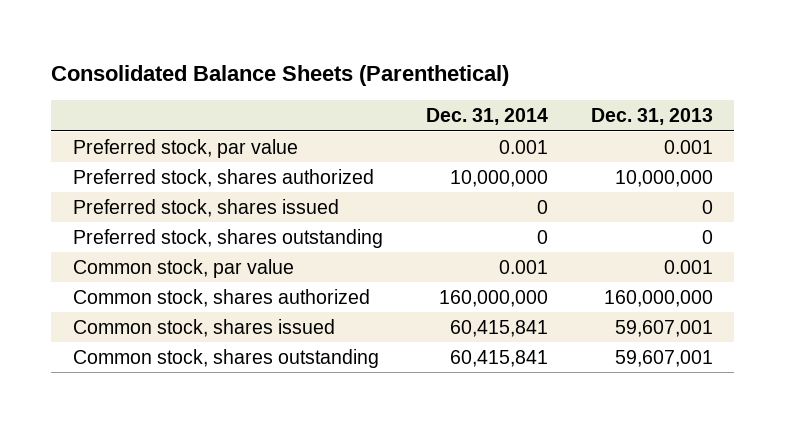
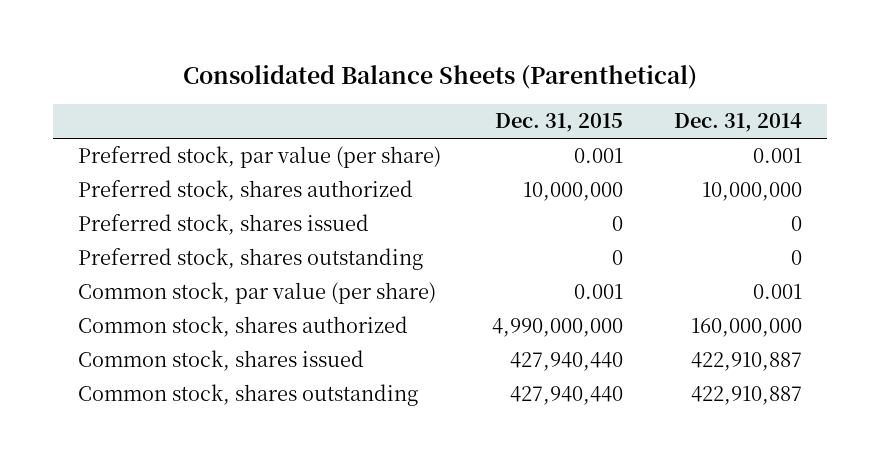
- | Dec. 31, 2014 | Dec. 31, 2013
+ | Dec. 31, 2015 | Dec. 31, 2014
- Preferred stock, par value | 0.001 | 0.001
+ Preferred stock, par value (per share) | 0.001 | 0.001
- Common stock, par value | 0.001 | 0.001
+ Common stock, par value (per share) | 0.001 | 0.001
- Common stock, shares issued | 60,415,841 | 59,607,001
- Common stock, shares outstanding | 60,415,841 | 59,607,001
+ Common stock, shares issued | 427,940,440 | 422,910,887
+ Common stock, shares outstanding | 427,940,440 | 422,910,887

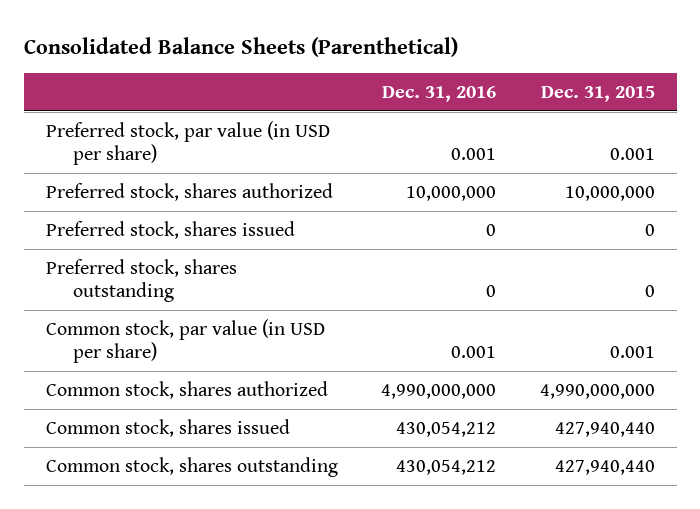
- | Dec. 31, 2015 | Dec. 31, 2014
+ | Dec. 31, 2016 | Dec. 31, 2015
- Preferred stock, par value (per share) | 0.001 | 0.001
+ Preferred stock, par value (in USD per share) | 0.001 | 0.001
- Common stock, par value (per share) | 0.001 | 0.001
+ Common stock, par value (in USD per share) | 0.001 | 0.001

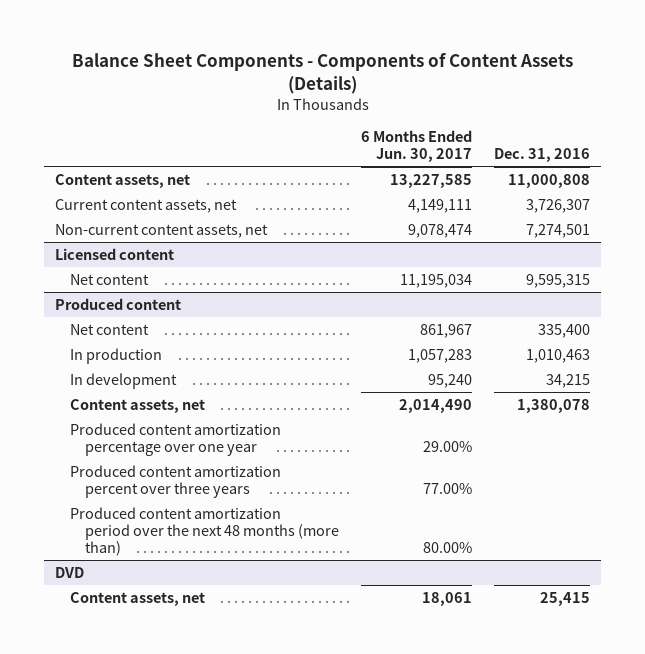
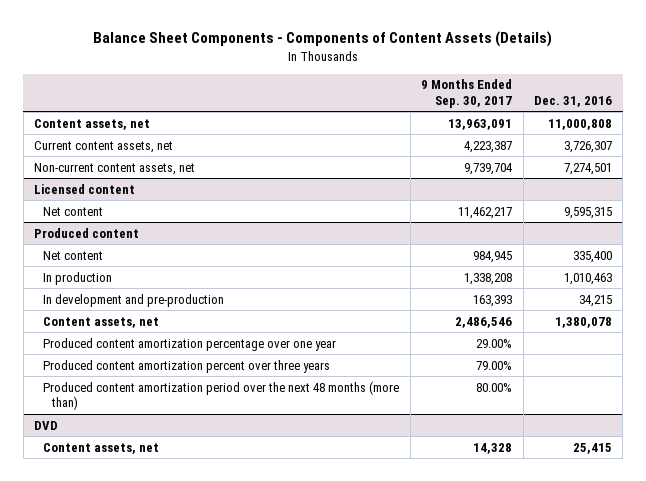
- | 6 Months Ended Jun. 30, 2017 | Dec. 31, 2016
+ | 9 Months Ended Sep. 30, 2017 | Dec. 31, 2016
@ Produced content
- In development | 95,240 | 34,215
+ In development and pre-production | 163,393 | 34,215

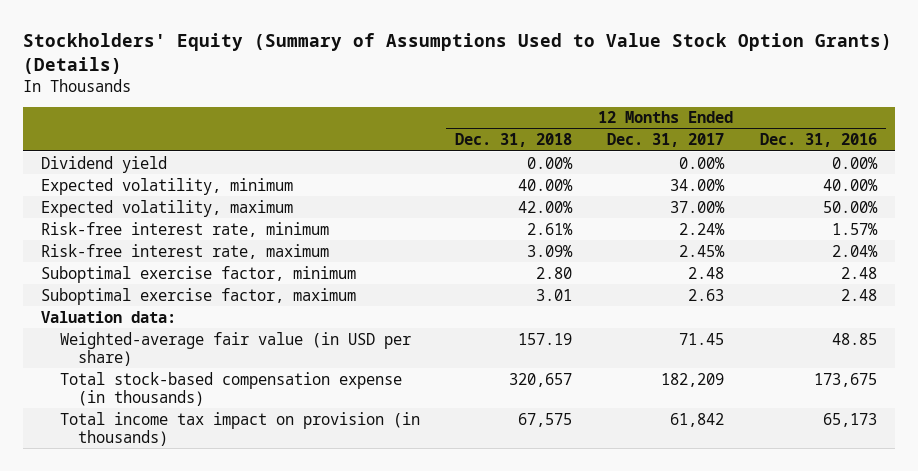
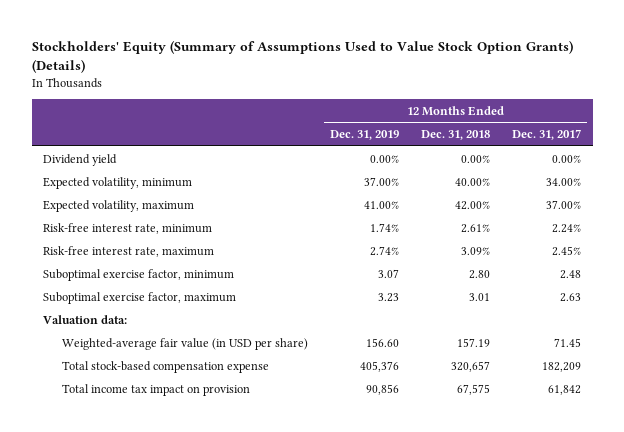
- | 12 Months Ended Dec. 31, 2018 | 12 Months Ended Dec. 31, 2017 | 12 Months Ended Dec. 31, 2016
+ | 12 Months Ended Dec. 31, 2019 | 12 Months Ended Dec. 31, 2018 | 12 Months Ended Dec. 31, 2017
- Total stock-based compensation expense (in thousands) | 320,657 | 182,209 | 173,675
- Total income tax impact on provision (in thousands) | 67,575 | 61,842 | 65,173
+ Total stock-based compensation expense | 405,376 | 320,657 | 182,209
+ Total income tax impact on provision | 90,856 | 67,575 | 61,842

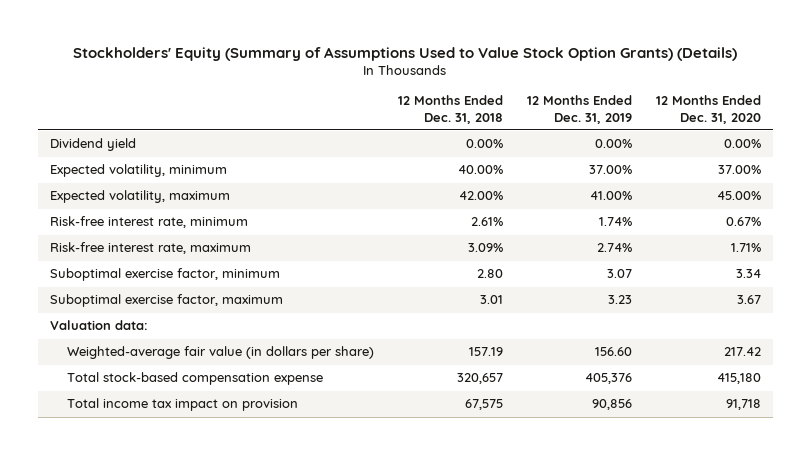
- | 12 Months Ended Dec. 31, 2019 | 12 Months Ended Dec. 31, 2018 | 12 Months Ended Dec. 31, 2017
+ | 12 Months Ended Dec. 31, 2018 | 12 Months Ended Dec. 31, 2019 | 12 Months Ended Dec. 31, 2020
- Weighted-average fair value (in USD per share) | 156.60 | 157.19 | 71.45
+ Weighted-average fair value (in dollars per share) | 157.19 | 156.60 | 217.42

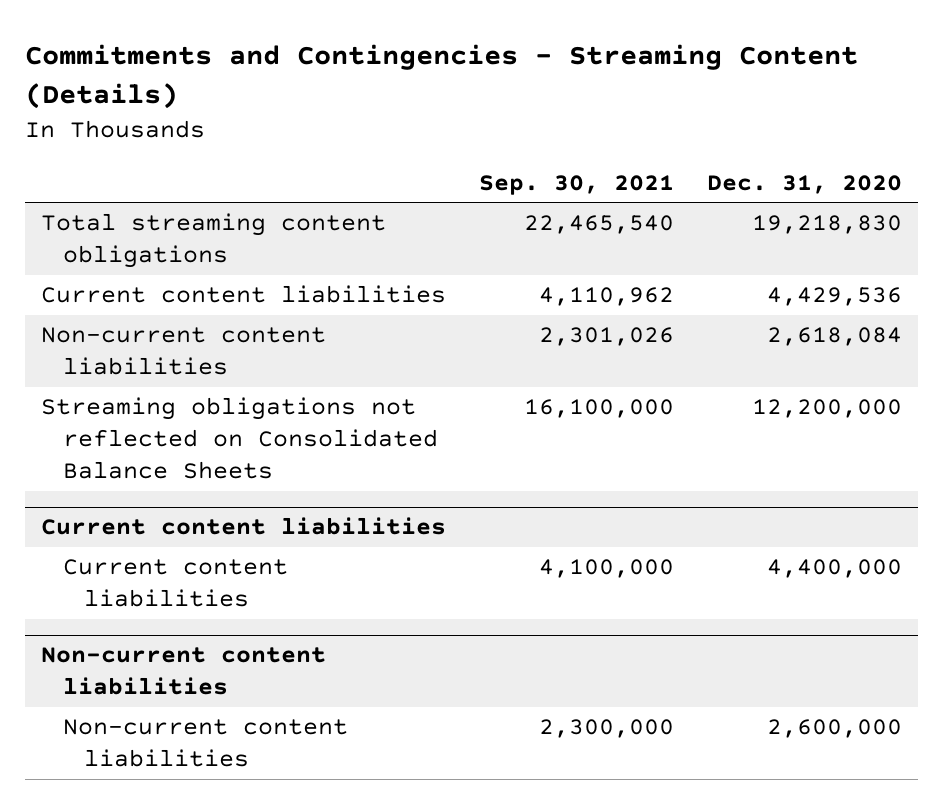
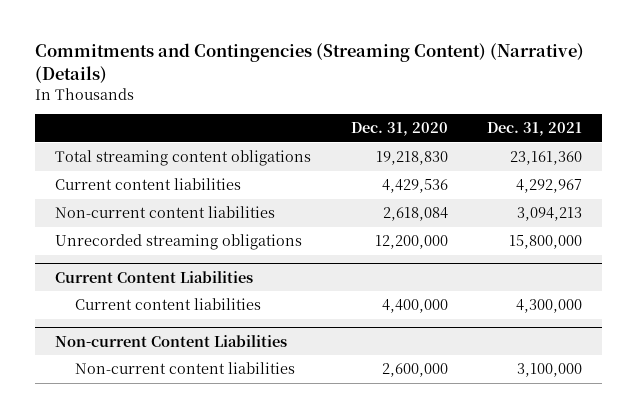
- Commitments and Contingencies - Streaming Content (Details)
+ Commitments and Contingencies (Streaming Content) (Narrative) (Details)
- | Sep. 30, 2021 | Dec. 31, 2020
+ | Dec. 31, 2020 | Dec. 31, 2021
- Streaming obligations not reflected on Consolidated Balance Sheets | 16,100,000 | 12,200,000
- Current content liabilities
+ Unrecorded streaming obligations | 12,200,000 | 15,800,000
+ Current Content Liabilities
- Non-current content liabilities
+ Non-current Content Liabilities

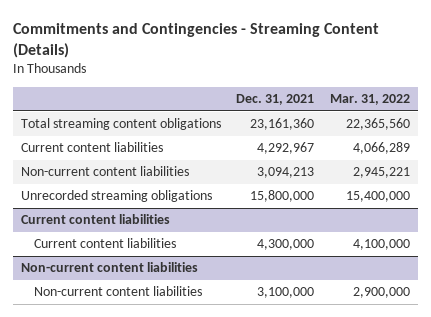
- Commitments and Contingencies (Streaming Content) (Narrative) (Details)
+ Commitments and Contingencies - Streaming Content (Details)
- | Dec. 31, 2020 | Dec. 31, 2021
+ | Dec. 31, 2021 | Mar. 31, 2022
- Current Content Liabilities
+ Current content liabilities
- Non-current Content Liabilities
+ Non-current content liabilities

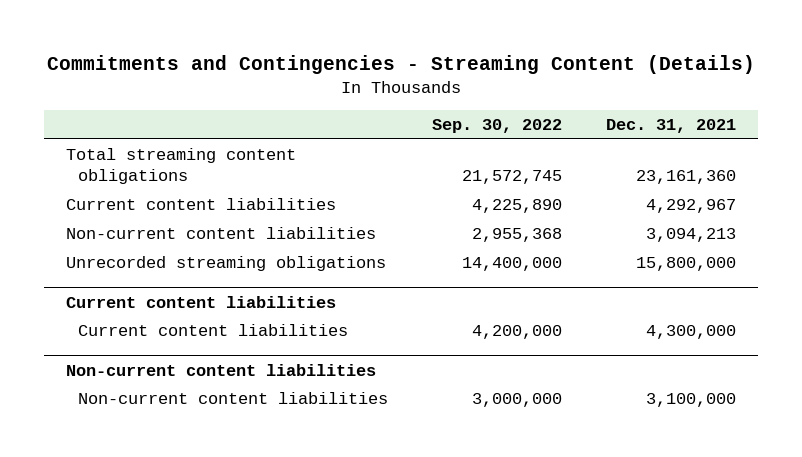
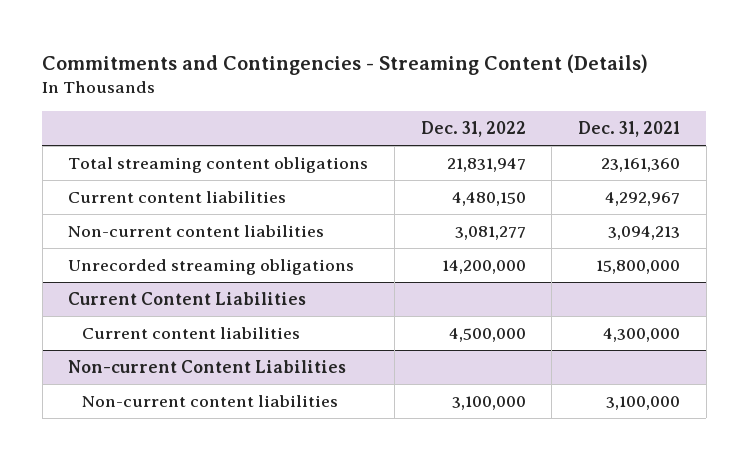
- | Sep. 30, 2022 | Dec. 31, 2021
+ | Dec. 31, 2022 | Dec. 31, 2021
- Current content liabilities
+ Current Content Liabilities
- Non-current content liabilities
+ Non-current Content Liabilities

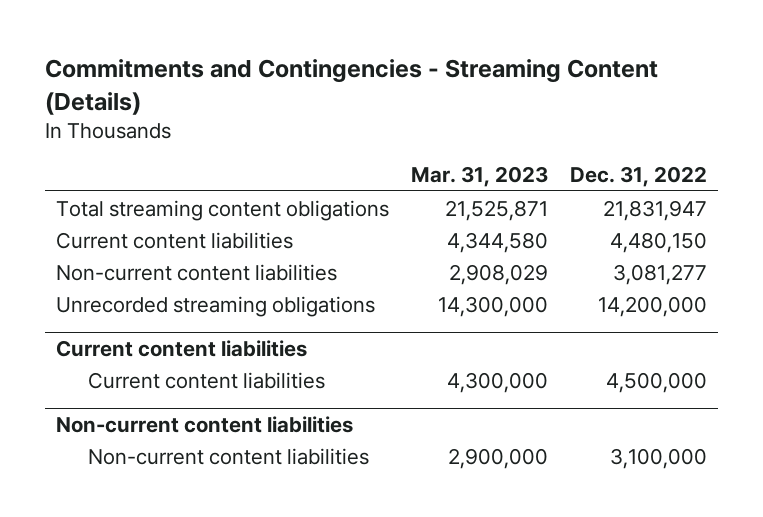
- | Dec. 31, 2022 | Dec. 31, 2021
+ | Mar. 31, 2023 | Dec. 31, 2022
- Current Content Liabilities
+ Current content liabilities
- Non-current Content Liabilities
+ Non-current content liabilities

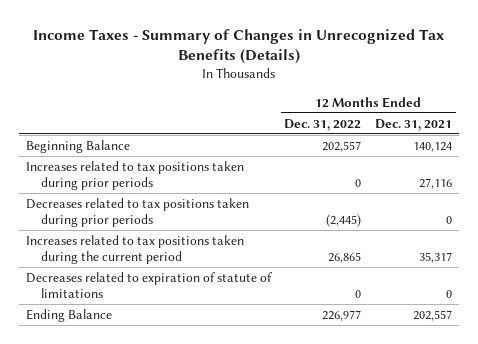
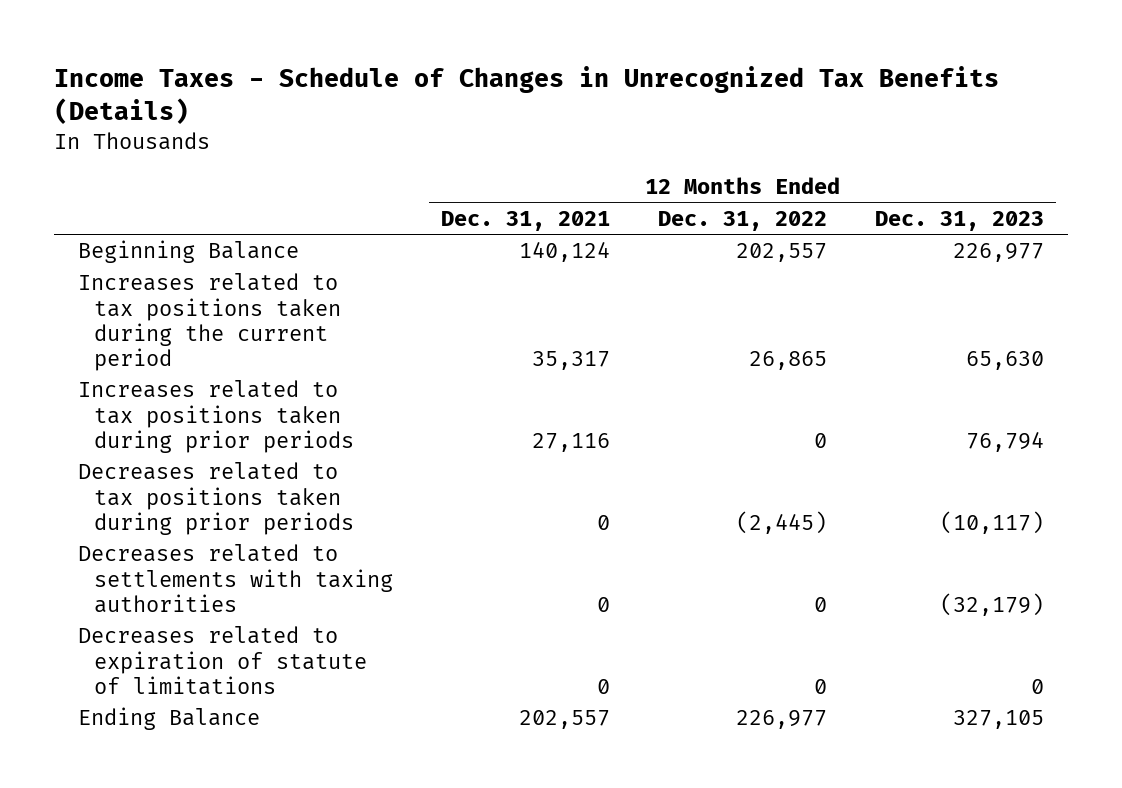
- Income Taxes - Summary of Changes in Unrecognized Tax Benefits (Details)
+ Income Taxes - Schedule of Changes in Unrecognized Tax Benefits (Details)
- | 12 Months Ended Dec. 31, 2022 | 12 Months Ended Dec. 31, 2021
+ | 12 Months Ended Dec. 31, 2021 | 12 Months Ended Dec. 31, 2022 | 12 Months Ended Dec. 31, 2023
moved up: Increases related to tax positions taken during the current period | 35,317 | 26,865 | 65,630
+ Decreases related to settlements with taxing authorities | 0 | 0 | (32,179)

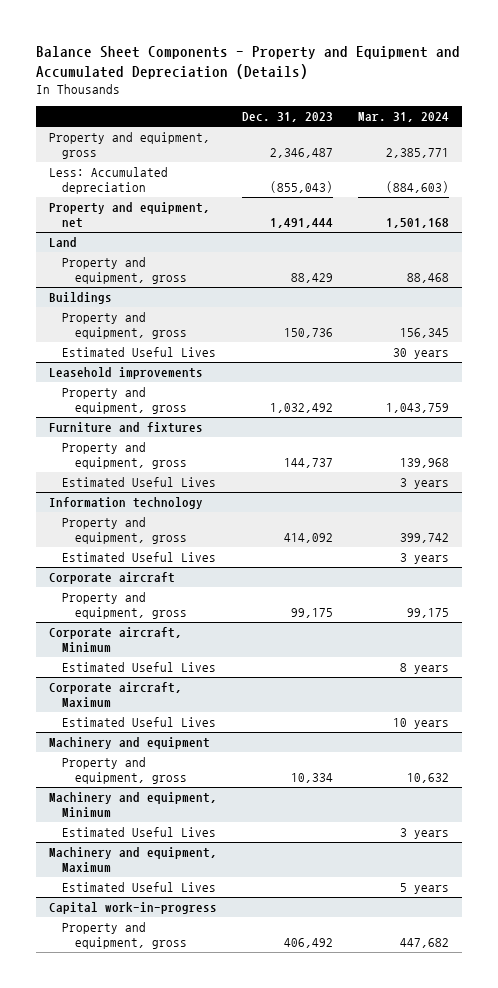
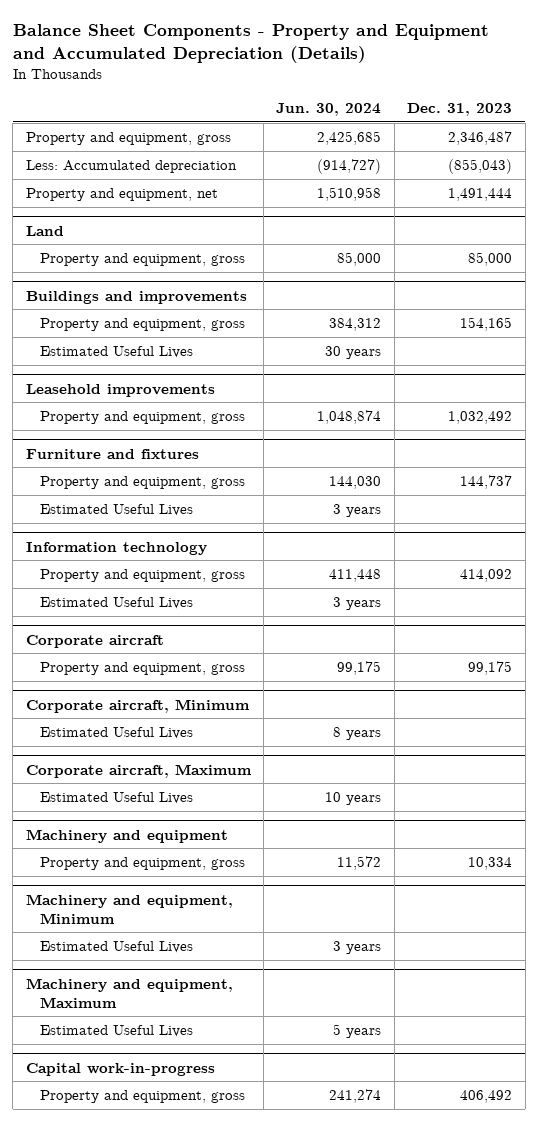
- | Dec. 31, 2023 | Mar. 31, 2024
+ | Jun. 30, 2024 | Dec. 31, 2023
@ Land
- Property and equipment, gross | 88,429 | 88,468
- Buildings
- Property and equipment, gross | 150,736 | 156,345
@ Land
+ Property and equipment, gross | 85,000 | 85,000
+ Buildings and improvements
+ Property and equipment, gross | 384,312 | 154,165

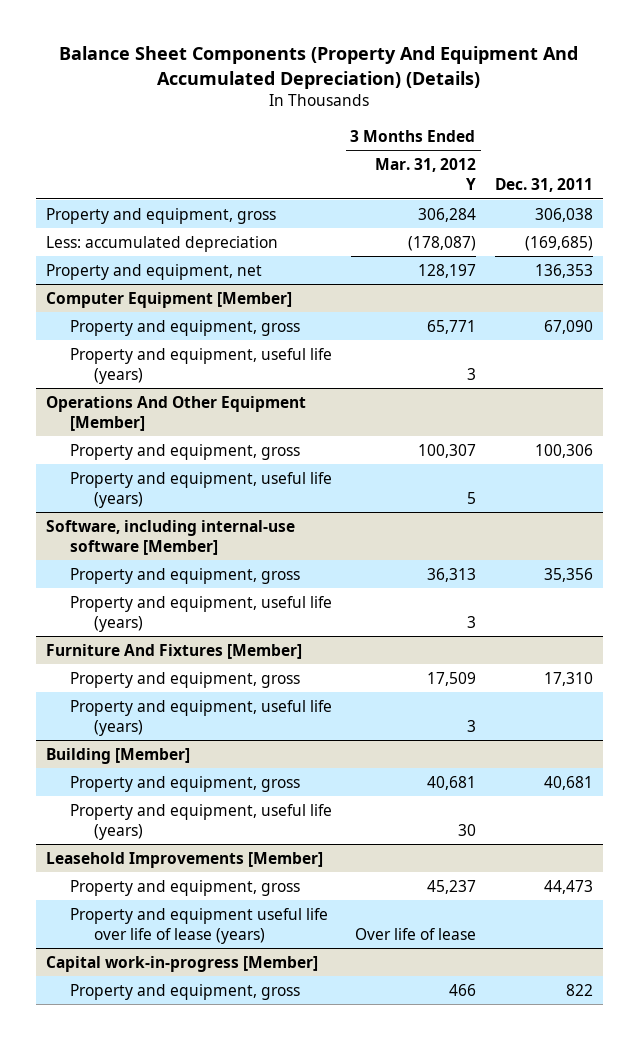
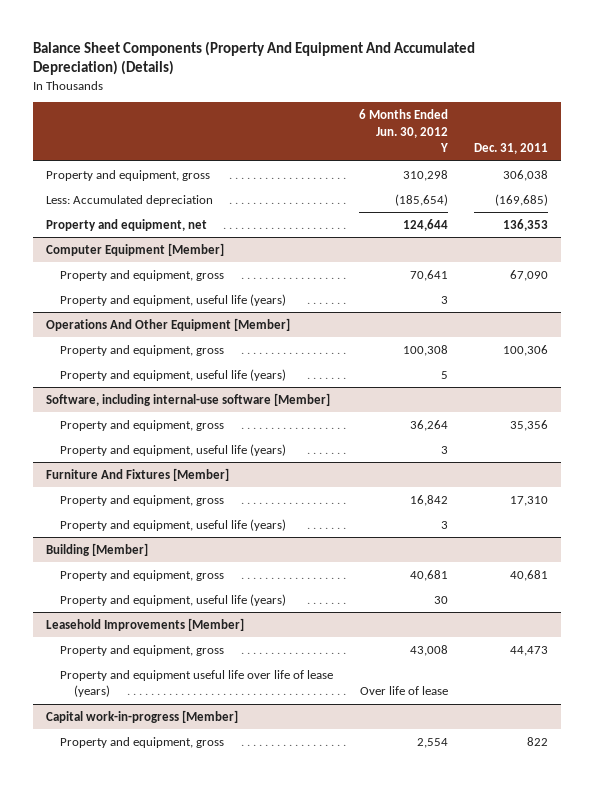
- | 3 Months Ended Mar. 31, 2012 Y | Dec. 31, 2011
+ | 6 Months Ended Jun. 30, 2012 Y | Dec. 31, 2011
- Less: accumulated depreciation | (178,087) | (169,685)
+ Less: Accumulated depreciation | (185,654) | (169,685)

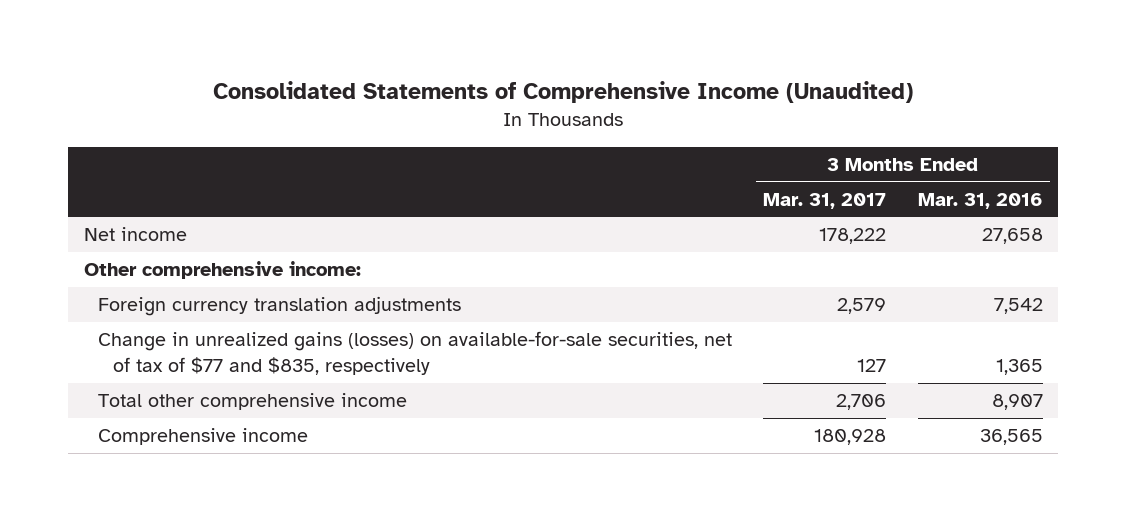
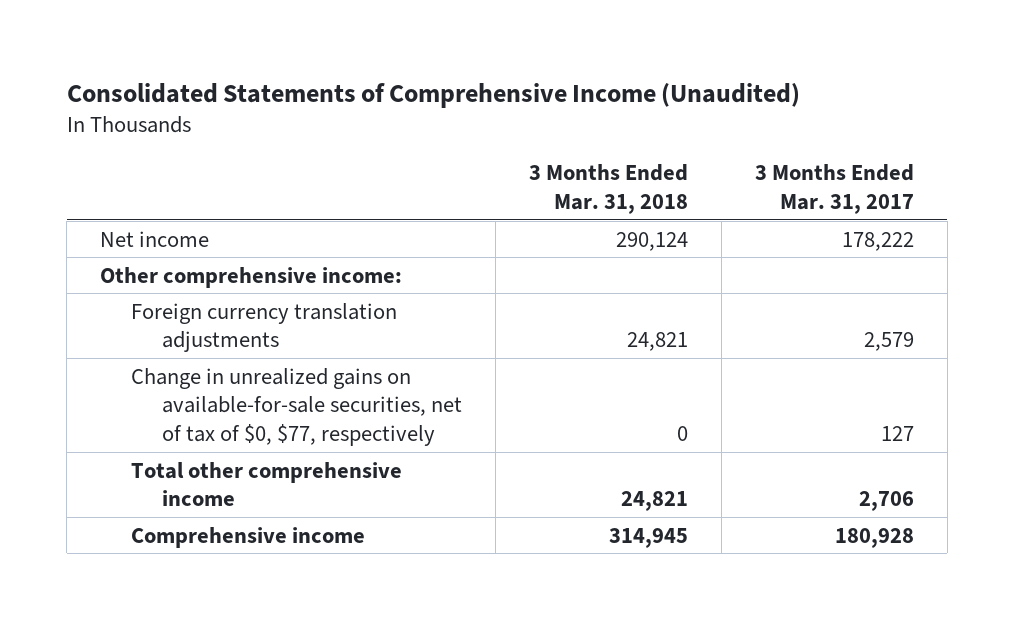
- | 3 Months Ended Mar. 31, 2017 | 3 Months Ended Mar. 31, 2016
+ | 3 Months Ended Mar. 31, 2018 | 3 Months Ended Mar. 31, 2017
- Change in unrealized gains (losses) on available-for-sale securities, net of tax of $77 and $835, respectively | 127 | 1,365
+ Change in unrealized gains on available-for-sale securities, net of tax of $0, $77, respectively | 0 | 127

